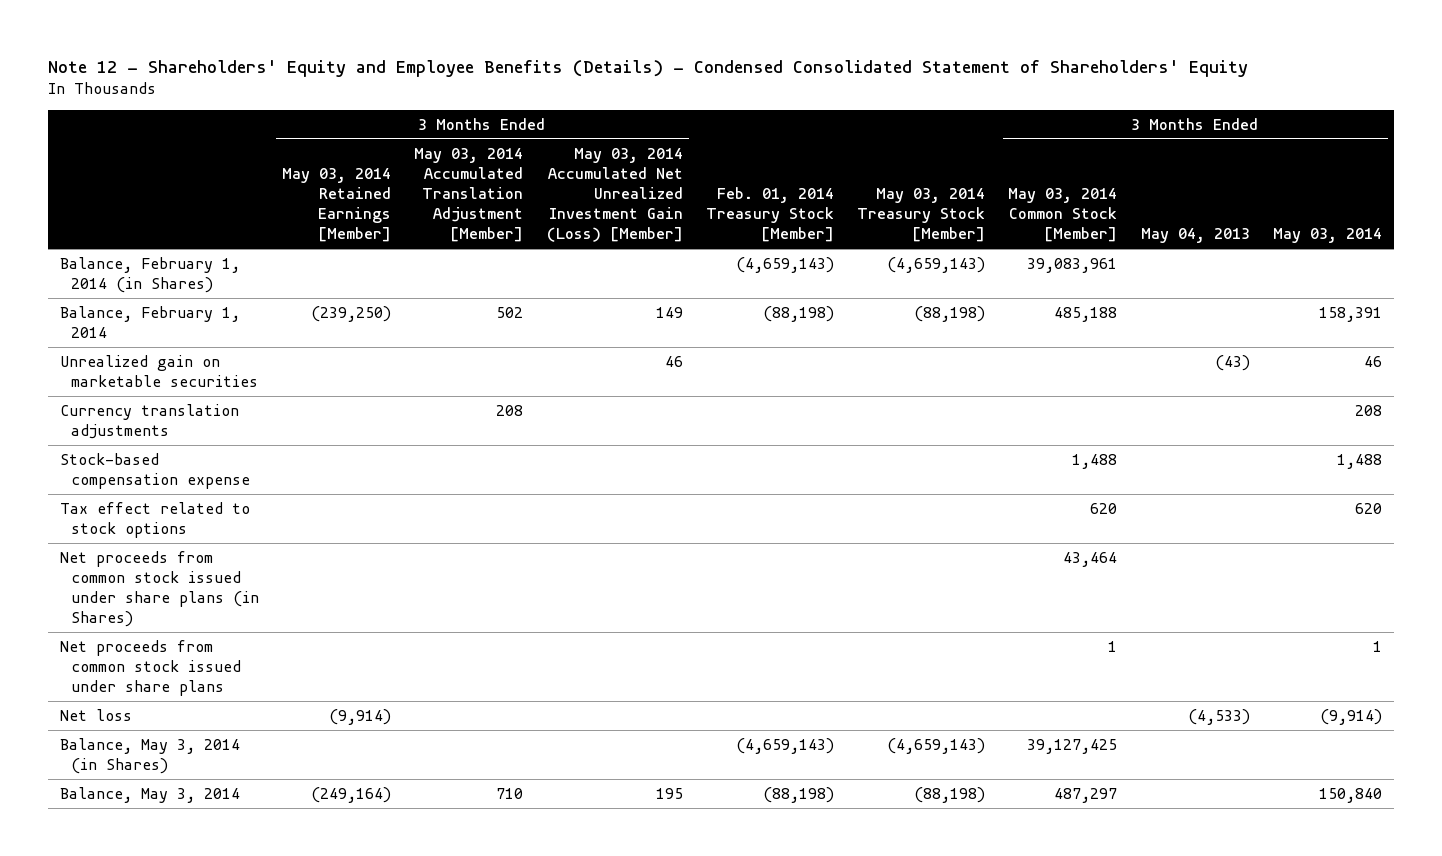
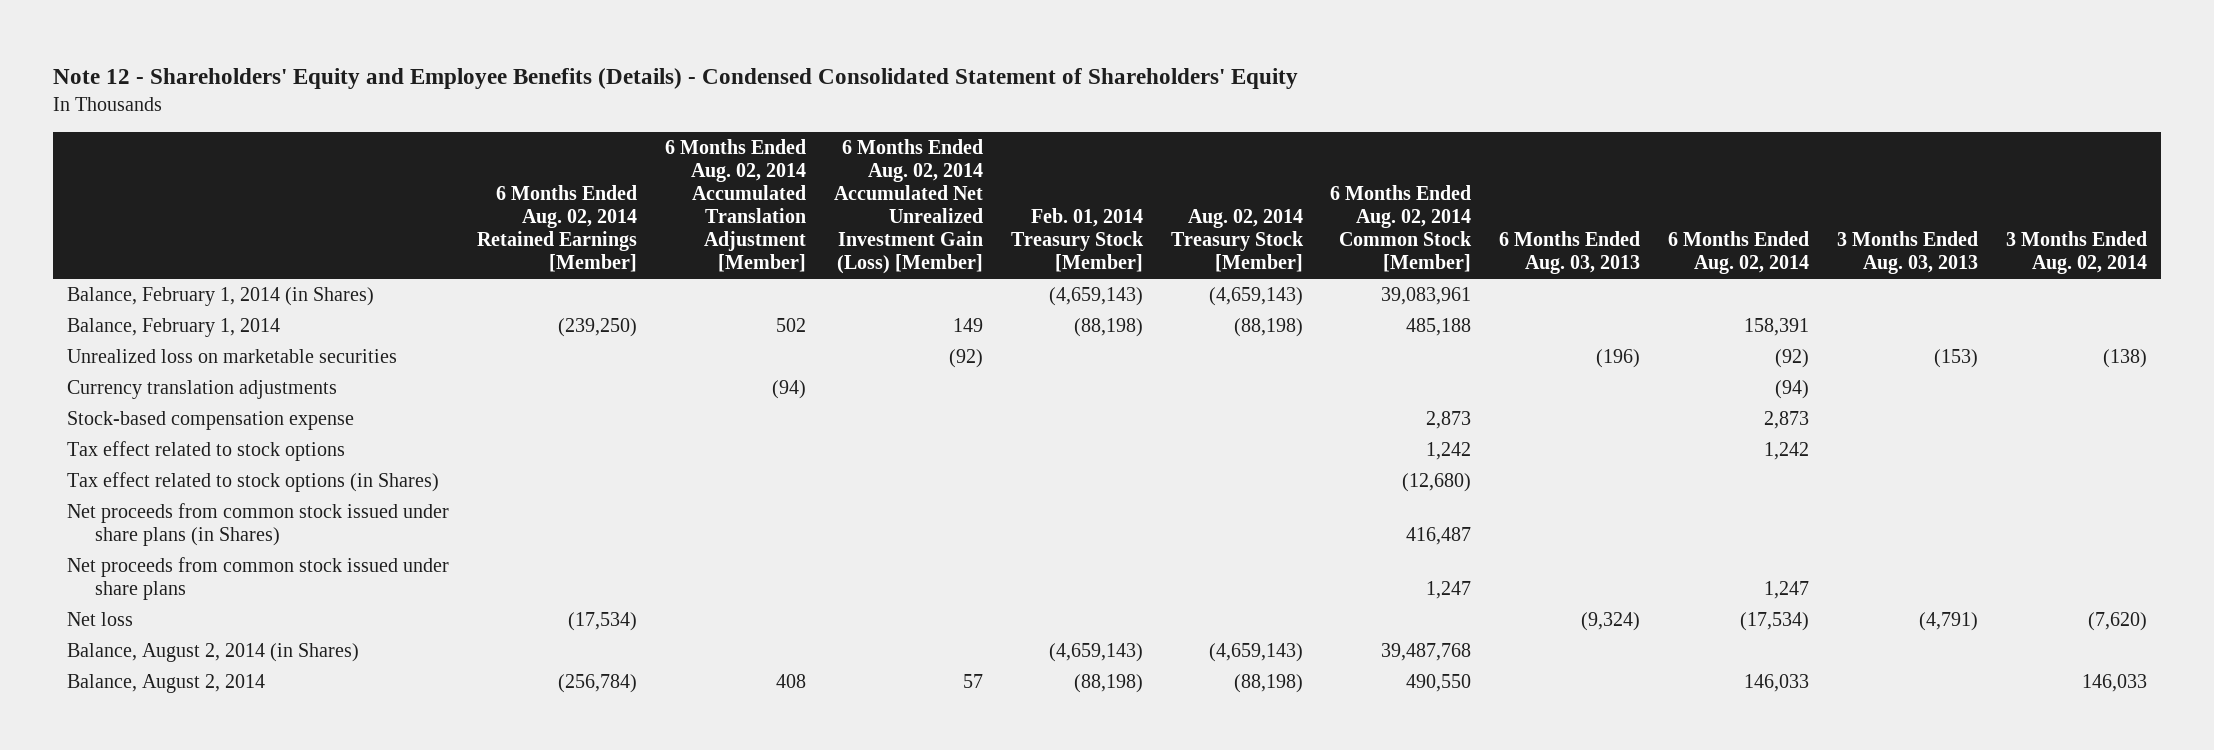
- | 3 Months Ended May 03, 2014 Retained Earnings [Member] | 3 Months Ended May 03, 2014 Accumulated Translation Adjustment [Member] | 3 Months Ended May 03, 2014 Accumulated Net Unrealized Investment Gain (Loss) [Member] | Feb. 01, 2014 Treasury Stock [Member] | May 03, 2014 Treasury Stock [Member] | 3 Months Ended May 03, 2014 Common Stock [Member] | 3 Months Ended May 04, 2013 | 3 Months Ended May 03, 2014
+ | 6 Months Ended Aug. 02, 2014 Retained Earnings [Member] | 6 Months Ended Aug. 02, 2014 Accumulated Translation Adjustment [Member] | 6 Months Ended Aug. 02, 2014 Accumulated Net Unrealized Investment Gain (Loss) [Member] | Feb. 01, 2014 Treasury Stock [Member] | Aug. 02, 2014 Treasury Stock [Member] | 6 Months Ended Aug. 02, 2014 Common Stock [Member] | 6 Months Ended Aug. 03, 2013 | 6 Months Ended Aug. 02, 2014 | 3 Months Ended Aug. 03, 2013 | 3 Months Ended Aug. 02, 2014
- Unrealized gain on marketable securities | | | 46 | | | | (43) | 46
+ Unrealized loss on marketable securities | | | (92) | | | | (196) | (92) | (153) | (138)
+ Tax effect related to stock options (in Shares) | | | | | | (12,680) | | | |
- Balance, May 3, 2014 (in Shares) | | | | (4,659,143) | (4,659,143) | 39,127,425 | |
- Balance, May 3, 2014 | (249,164) | 710 | 195 | (88,198) | (88,198) | 487,297 | | 150,840
+ Balance, August 2, 2014 (in Shares) | | | | (4,659,143) | (4,659,143) | 39,487,768 | | | |
+ Balance, August 2, 2014 | (256,784) | 408 | 57 | (88,198) | (88,198) | 490,550 | | 146,033 | | 146,033

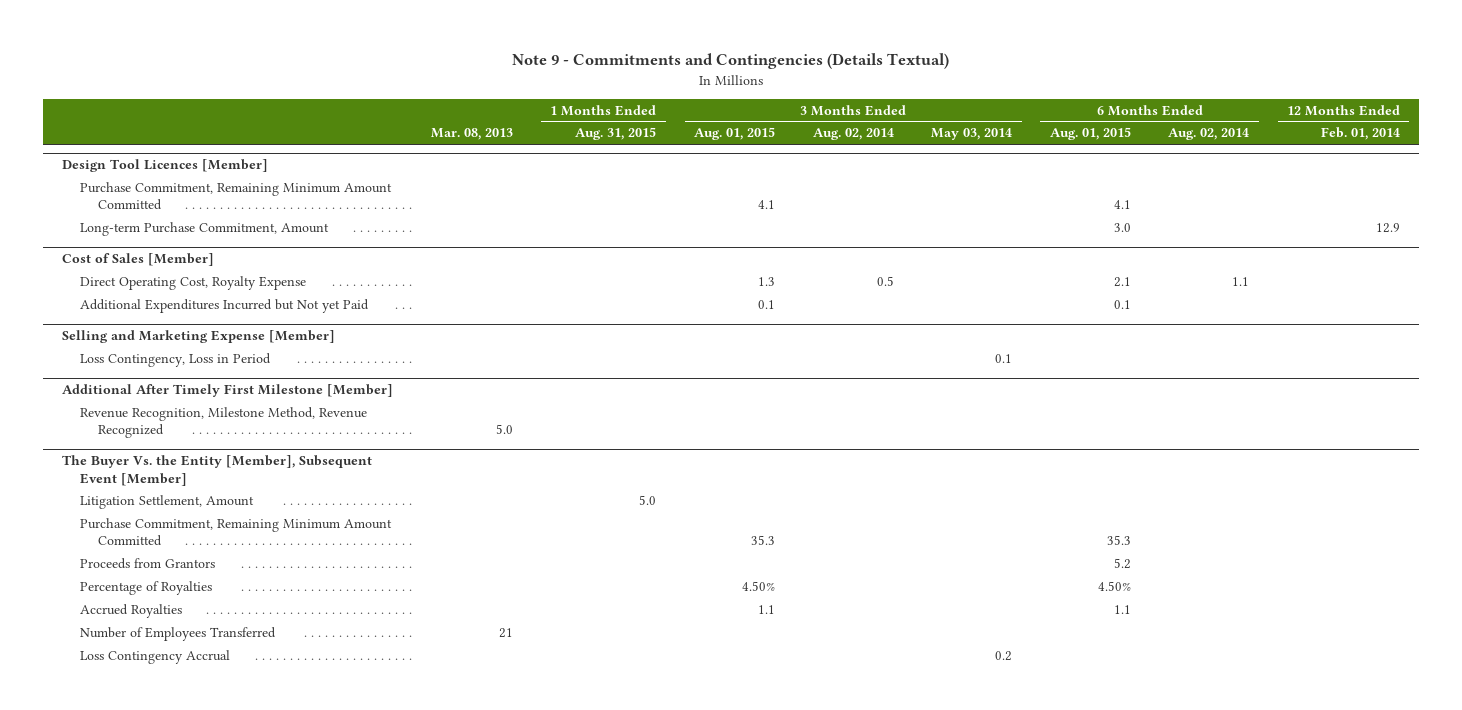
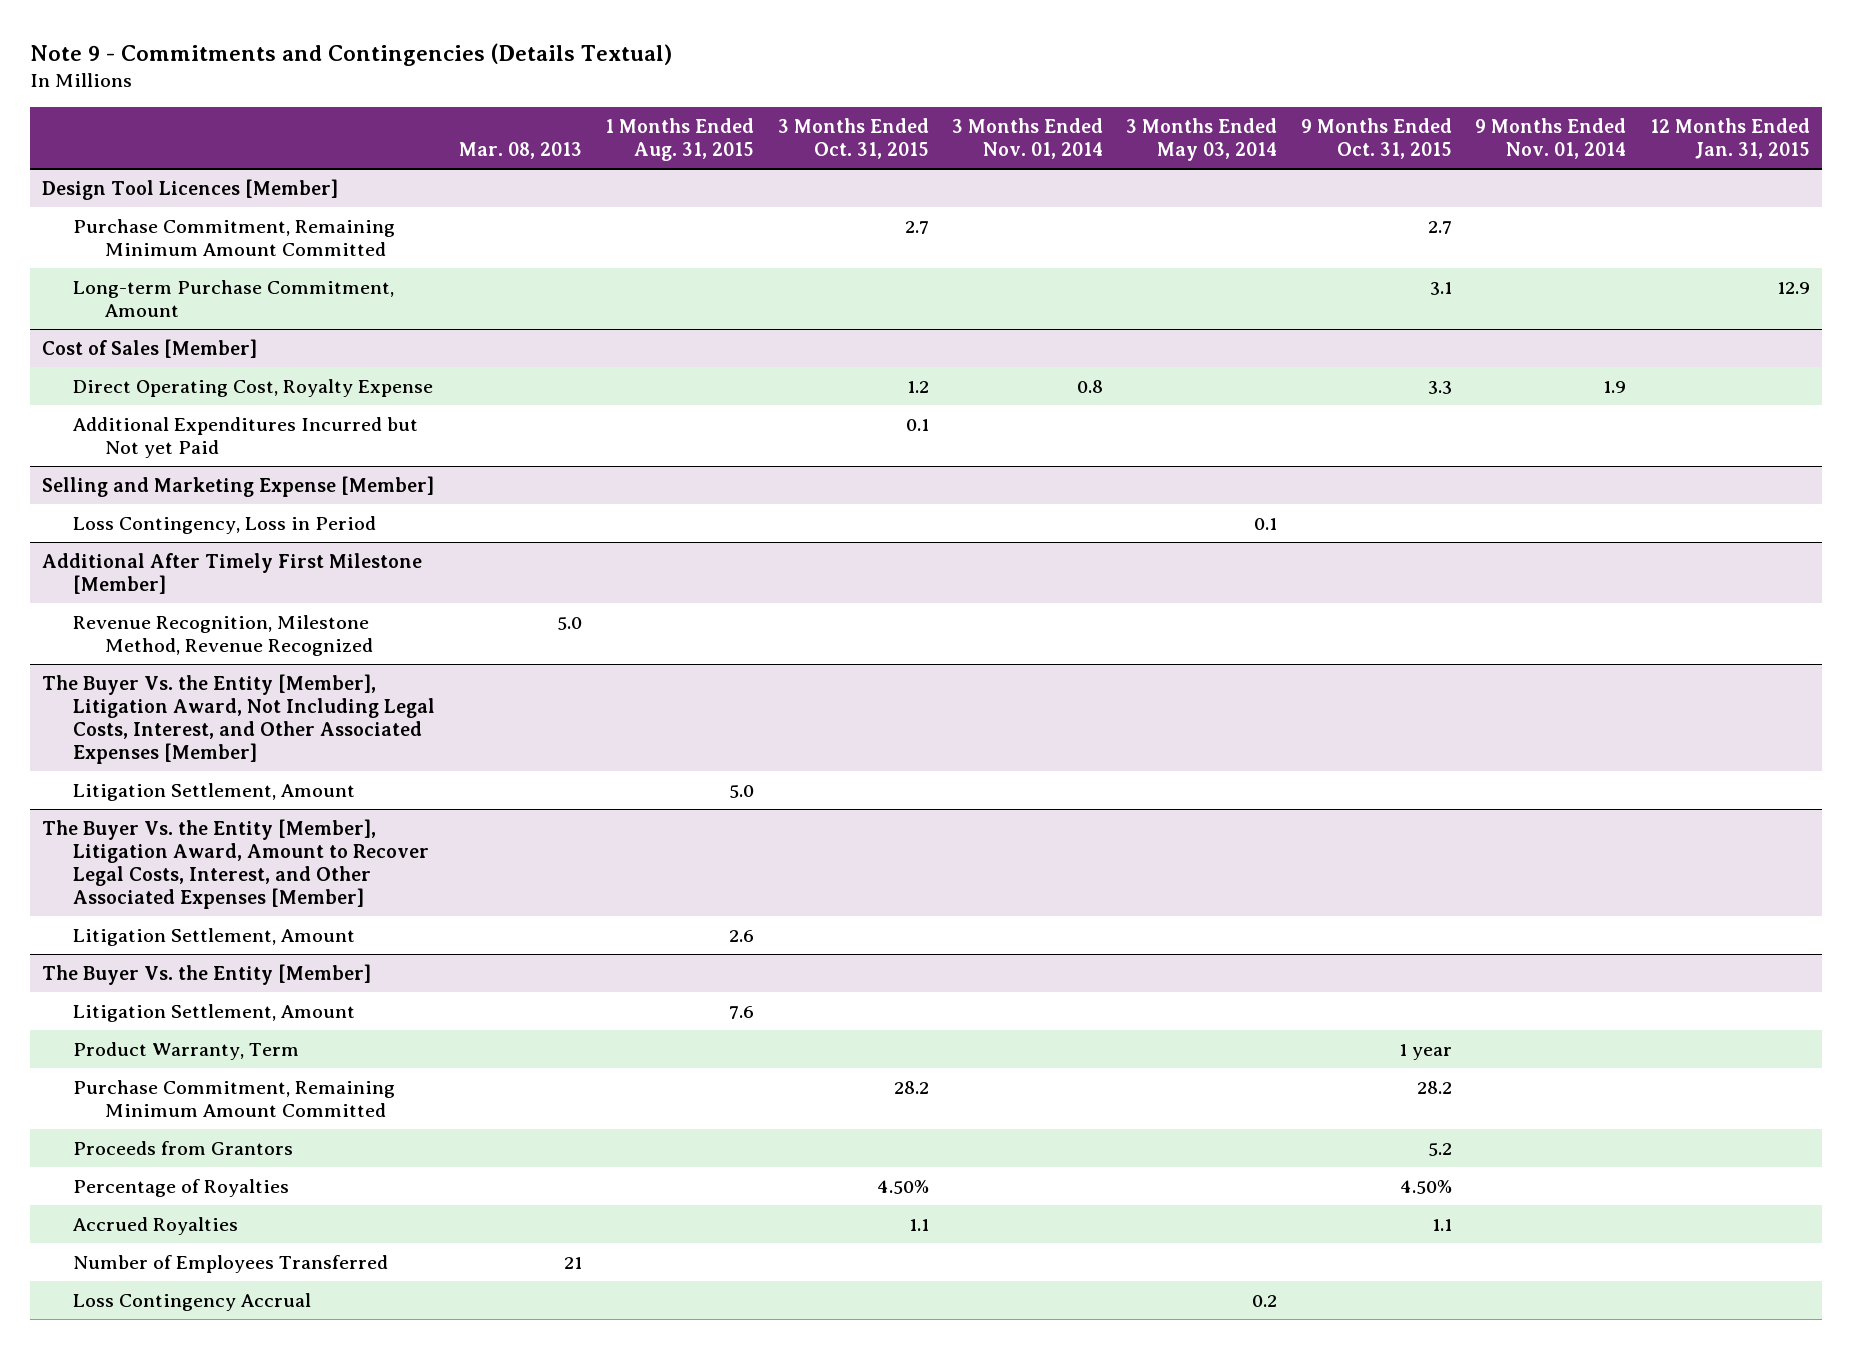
- | Mar. 08, 2013 | 1 Months Ended Aug. 31, 2015 | 3 Months Ended Aug. 01, 2015 | 3 Months Ended Aug. 02, 2014 | 3 Months Ended May 03, 2014 | 6 Months Ended Aug. 01, 2015 | 6 Months Ended Aug. 02, 2014 | 12 Months Ended Feb. 01, 2014
+ | Mar. 08, 2013 | 1 Months Ended Aug. 31, 2015 | 3 Months Ended Oct. 31, 2015 | 3 Months Ended Nov. 01, 2014 | 3 Months Ended May 03, 2014 | 9 Months Ended Oct. 31, 2015 | 9 Months Ended Nov. 01, 2014 | 12 Months Ended Jan. 31, 2015
- The Buyer Vs. the Entity [Member], Subsequent Event [Member]
- Litigation Settlement, Amount | | 5.0 | | | | | |
+ The Buyer Vs. the Entity [Member], Litigation Award, Not Including Legal Costs, Interest, and Other Associated Expenses [Member]
+ Litigation Settlement, Amount | | 5.0 | | | | | |
+ The Buyer Vs. the Entity [Member], Litigation Award, Amount to Recover Legal Costs, Interest, and Other Associated Expenses [Member]
+ Litigation Settlement, Amount | | 2.6 | | | | | |
+ The Buyer Vs. the Entity [Member]
+ Litigation Settlement, Amount | | 7.6 | | | | | |
+ Product Warranty, Term | | | | | | 1 year | |

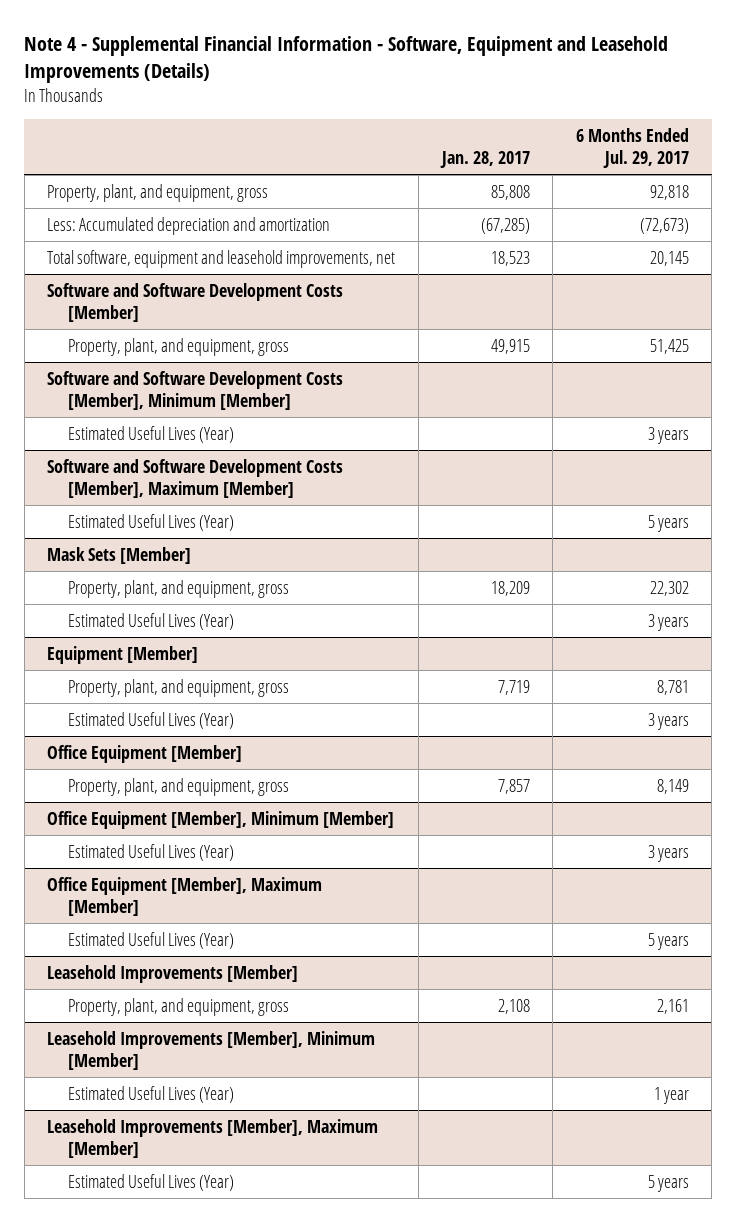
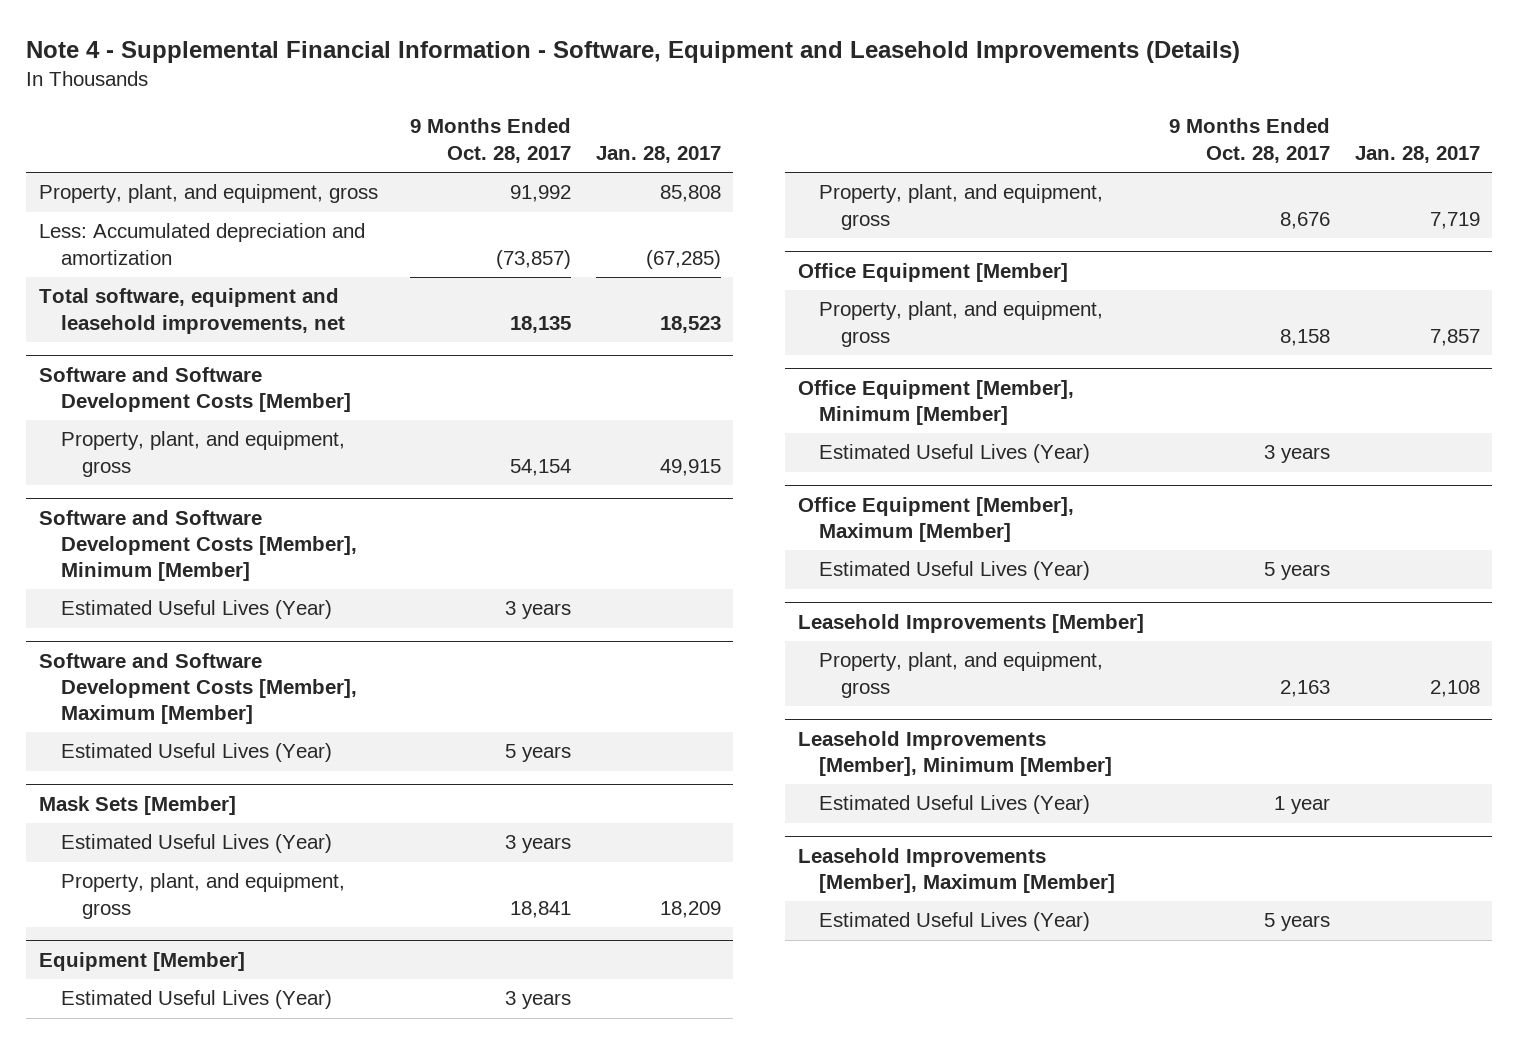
- | Jan. 28, 2017 | 6 Months Ended Jul. 29, 2017
+ | 9 Months Ended Oct. 28, 2017 | Jan. 28, 2017
@ Mask Sets [Member]
moved down: Property, plant, and equipment, gross | 18,841 | 18,209
@ Equipment [Member]
moved down: Property, plant, and equipment, gross | 8,676 | 7,719

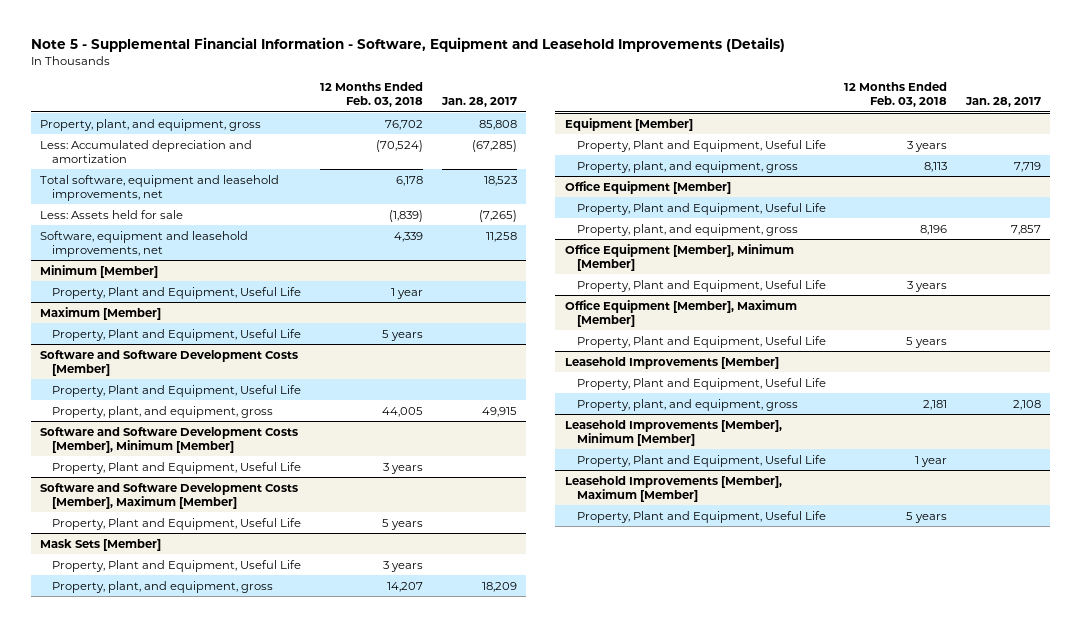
- Note 4 - Supplemental Financial Information - Software, Equipment and Leasehold Improvements (Details)
+ Note 5 - Supplemental Financial Information - Software, Equipment and Leasehold Improvements (Details)
- | 9 Months Ended Oct. 28, 2017 | Jan. 28, 2017
+ | 12 Months Ended Feb. 03, 2018 | Jan. 28, 2017
+ Less: Assets held for sale | (1,839) | (7,265)
+ Software, equipment and leasehold improvements, net | 4,339 | 11,258
+ Minimum [Member]
+ Property, Plant and Equipment, Useful Life | 1 year |
+ Maximum [Member]
+ Property, Plant and Equipment, Useful Life | 5 years |
@ Software and Software Development Costs [Member]
+ Property, Plant and Equipment, Useful Life
@ Software and Software Development Costs [Member], Minimum [Member]
- Estimated Useful Lives (Year) | 3 years |
+ Property, Plant and Equipment, Useful Life | 3 years |
@ Software and Software Development Costs [Member], Maximum [Member]
- Estimated Useful Lives (Year) | 5 years |
+ Property, Plant and Equipment, Useful Life | 5 years |
@ Mask Sets [Member]
- Estimated Useful Lives (Year) | 3 years |
+ Property, Plant and Equipment, Useful Life | 3 years |
@ Equipment [Member]
- Estimated Useful Lives (Year) | 3 years |
+ Property, Plant and Equipment, Useful Life | 3 years |
@ Office Equipment [Member]
+ Property, Plant and Equipment, Useful Life
@ Office Equipment [Member], Minimum [Member]
- Estimated Useful Lives (Year) | 3 years |
+ Property, Plant and Equipment, Useful Life | 3 years |
@ Office Equipment [Member], Maximum [Member]
- Estimated Useful Lives (Year) | 5 years |
+ Property, Plant and Equipment, Useful Life | 5 years |
@ Leasehold Improvements [Member]
+ Property, Plant and Equipment, Useful Life
@ Leasehold Improvements [Member], Minimum [Member]
- Estimated Useful Lives (Year) | 1 year |
+ Property, Plant and Equipment, Useful Life | 1 year |
@ Leasehold Improvements [Member], Maximum [Member]
- Estimated Useful Lives (Year) | 5 years |
+ Property, Plant and Equipment, Useful Life | 5 years |

